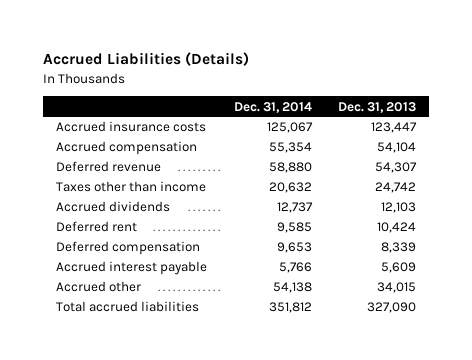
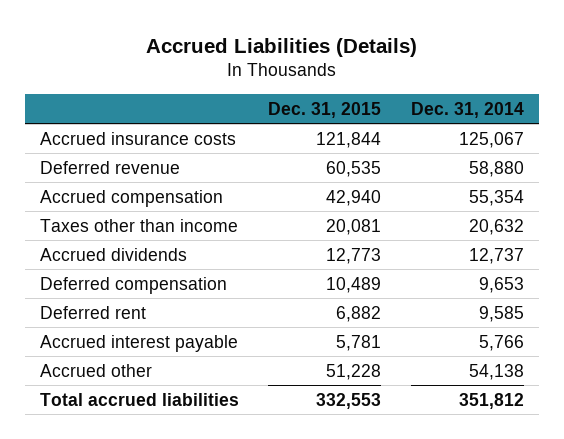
- | Dec. 31, 2014 | Dec. 31, 2013
+ | Dec. 31, 2015 | Dec. 31, 2014
moved down: Accrued compensation | 42,940 | 55,354
moved down: Deferred rent | 6,882 | 9,585

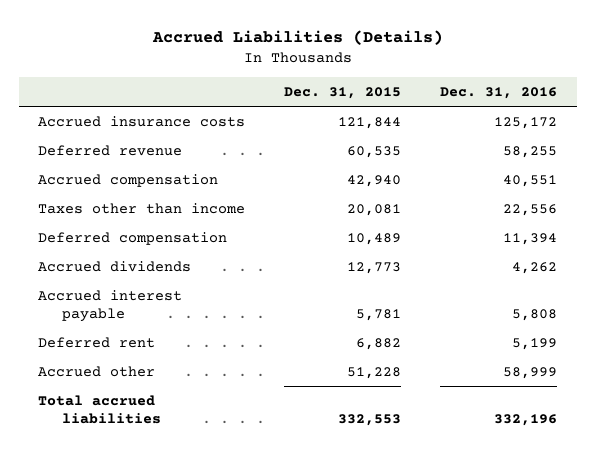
- | Dec. 31, 2015 | Dec. 31, 2014
+ | Dec. 31, 2015 | Dec. 31, 2016
moved down: Accrued dividends | 12,773 | 4,262
moved down: Deferred rent | 6,882 | 5,199

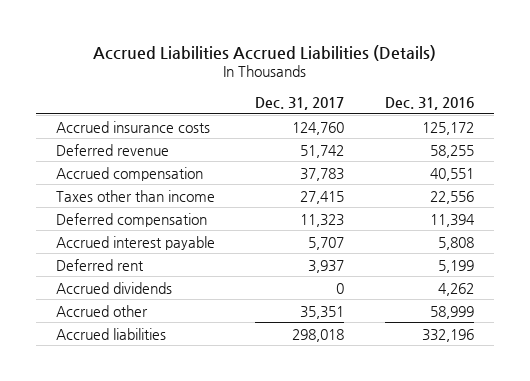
- Accrued Liabilities (Details)
+ Accrued Liabilities Accrued Liabilities (Details)
- | Dec. 31, 2015 | Dec. 31, 2016
+ | Dec. 31, 2017 | Dec. 31, 2016
moved down: Accrued dividends | 0 | 4,262
- Total accrued liabilities | 332,553 | 332,196
+ Accrued liabilities | 298,018 | 332,196

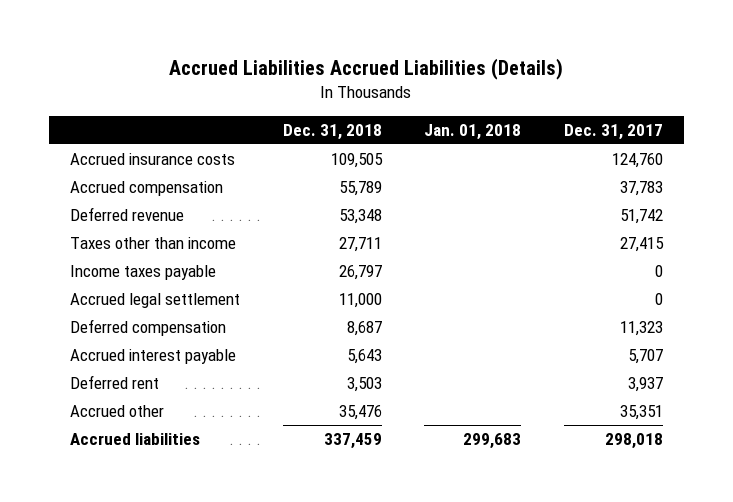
- | Dec. 31, 2017 | Dec. 31, 2016
+ | Dec. 31, 2018 | Jan. 01, 2018 | Dec. 31, 2017
moved down: Deferred revenue | 53,348 | | 51,742
+ Income taxes payable | 26,797 | | 0
+ Accrued legal settlement | 11,000 | | 0
- Accrued dividends | 0 | 4,262

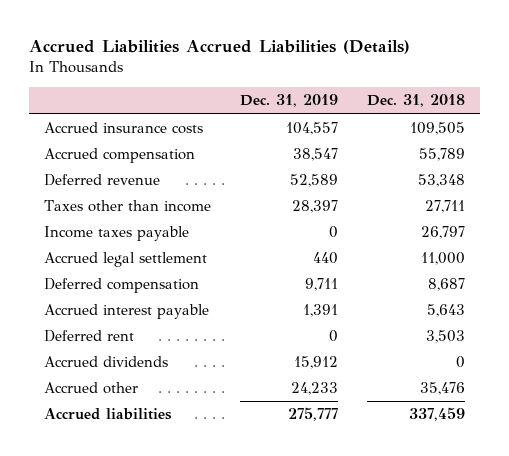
- | Dec. 31, 2018 | Jan. 01, 2018 | Dec. 31, 2017
+ | Dec. 31, 2019 | Dec. 31, 2018
+ Accrued dividends | 15,912 | 0

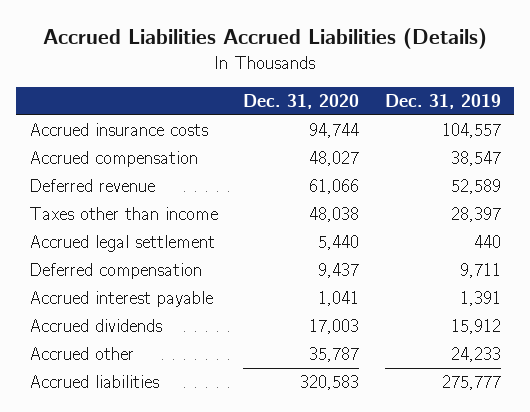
- | Dec. 31, 2019 | Dec. 31, 2018
+ | Dec. 31, 2020 | Dec. 31, 2019
- Income taxes payable | 0 | 26,797
- Deferred rent | 0 | 3,503

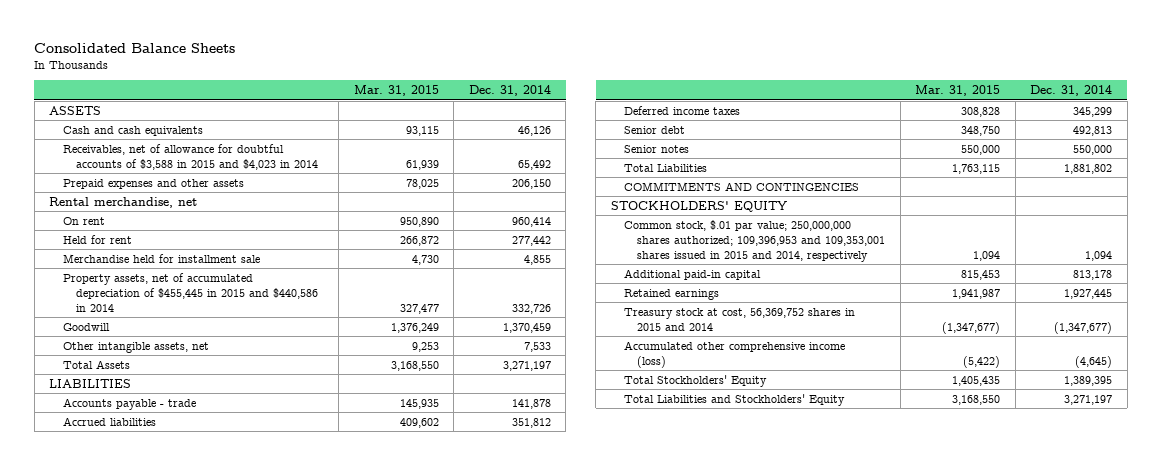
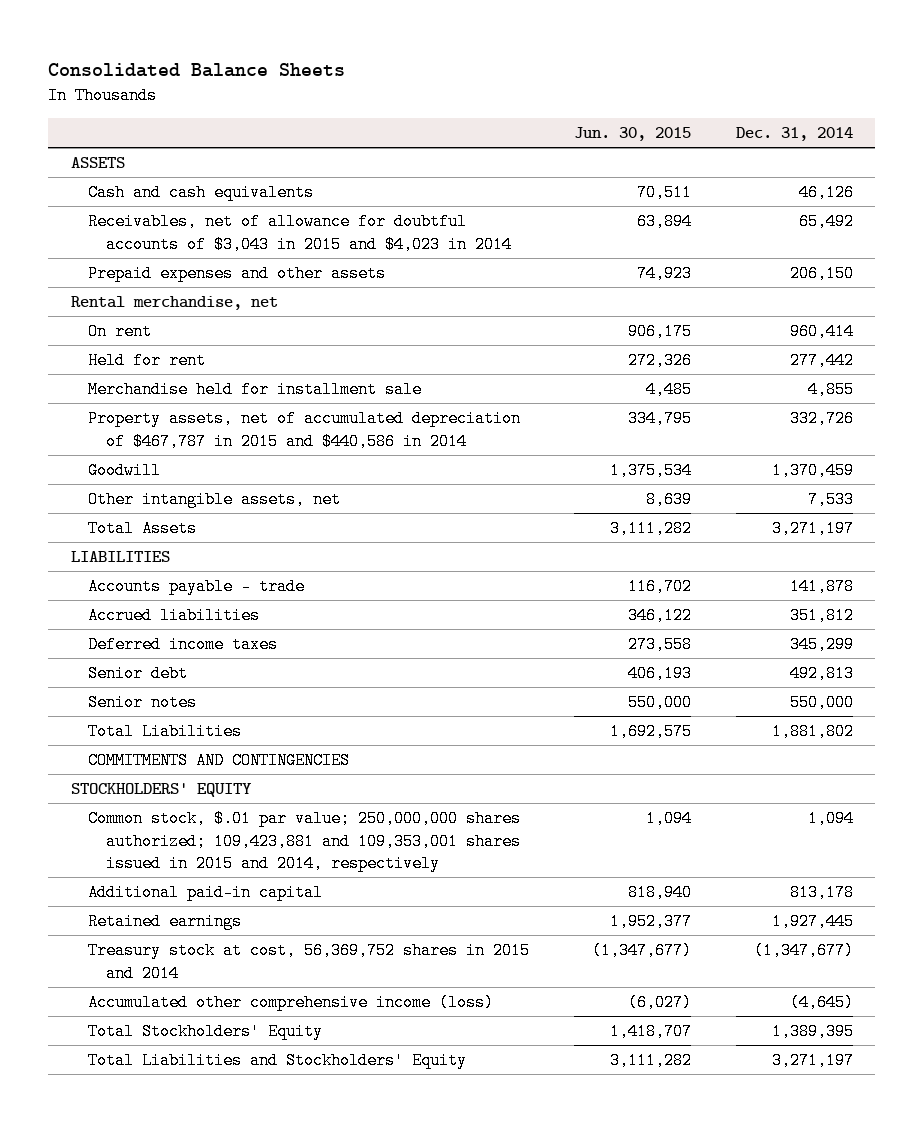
- | Mar. 31, 2015 | Dec. 31, 2014
+ | Jun. 30, 2015 | Dec. 31, 2014
- Receivables, net of allowance for doubtful accounts of $3,588 in 2015 and $4,023 in 2014 | 61,939 | 65,492
+ Receivables, net of allowance for doubtful accounts of $3,043 in 2015 and $4,023 in 2014 | 63,894 | 65,492
- Property assets, net of accumulated depreciation of $455,445 in 2015 and $440,586 in 2014 | 327,477 | 332,726
+ Property assets, net of accumulated depreciation of $467,787 in 2015 and $440,586 in 2014 | 334,795 | 332,726
- Common stock, $.01 par value; 250,000,000 shares authorized; 109,396,953 and 109,353,001 shares issued in 2015 and 2014, respectively | 1,094 | 1,094
+ Common stock, $.01 par value; 250,000,000 shares authorized; 109,423,881 and 109,353,001 shares issued in 2015 and 2014, respectively | 1,094 | 1,094

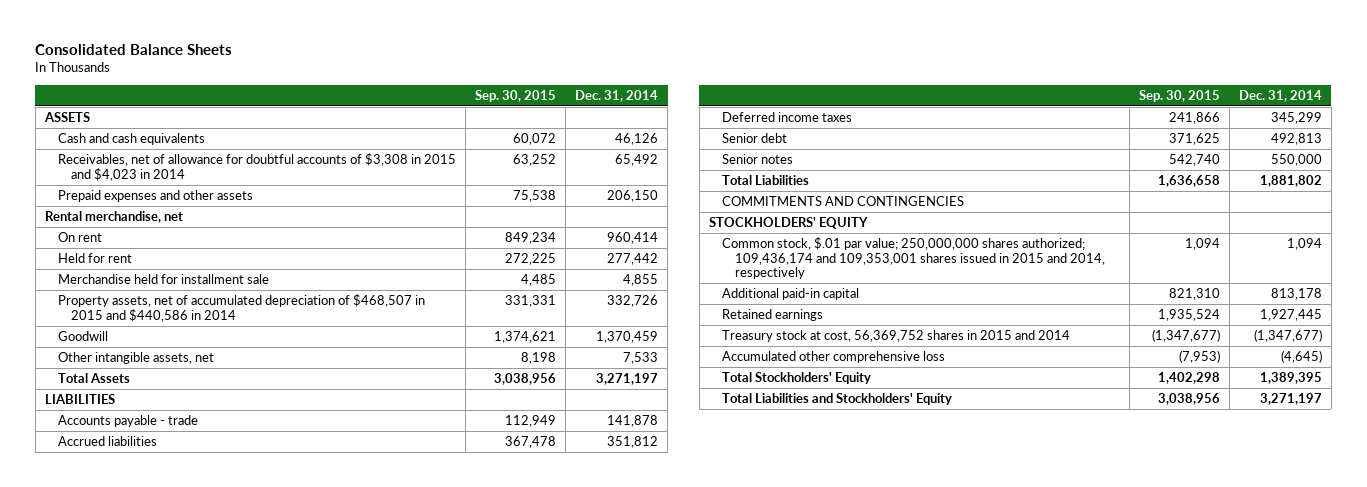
- | Jun. 30, 2015 | Dec. 31, 2014
+ | Sep. 30, 2015 | Dec. 31, 2014
- Receivables, net of allowance for doubtful accounts of $3,043 in 2015 and $4,023 in 2014 | 63,894 | 65,492
+ Receivables, net of allowance for doubtful accounts of $3,308 in 2015 and $4,023 in 2014 | 63,252 | 65,492
- Property assets, net of accumulated depreciation of $467,787 in 2015 and $440,586 in 2014 | 334,795 | 332,726
+ Property assets, net of accumulated depreciation of $468,507 in 2015 and $440,586 in 2014 | 331,331 | 332,726
- Common stock, $.01 par value; 250,000,000 shares authorized; 109,423,881 and 109,353,001 shares issued in 2015 and 2014, respectively | 1,094 | 1,094
+ Common stock, $.01 par value; 250,000,000 shares authorized; 109,436,174 and 109,353,001 shares issued in 2015 and 2014, respectively | 1,094 | 1,094
- Accumulated other comprehensive income (loss) | (6,027) | (4,645)
+ Accumulated other comprehensive loss | (7,953) | (4,645)

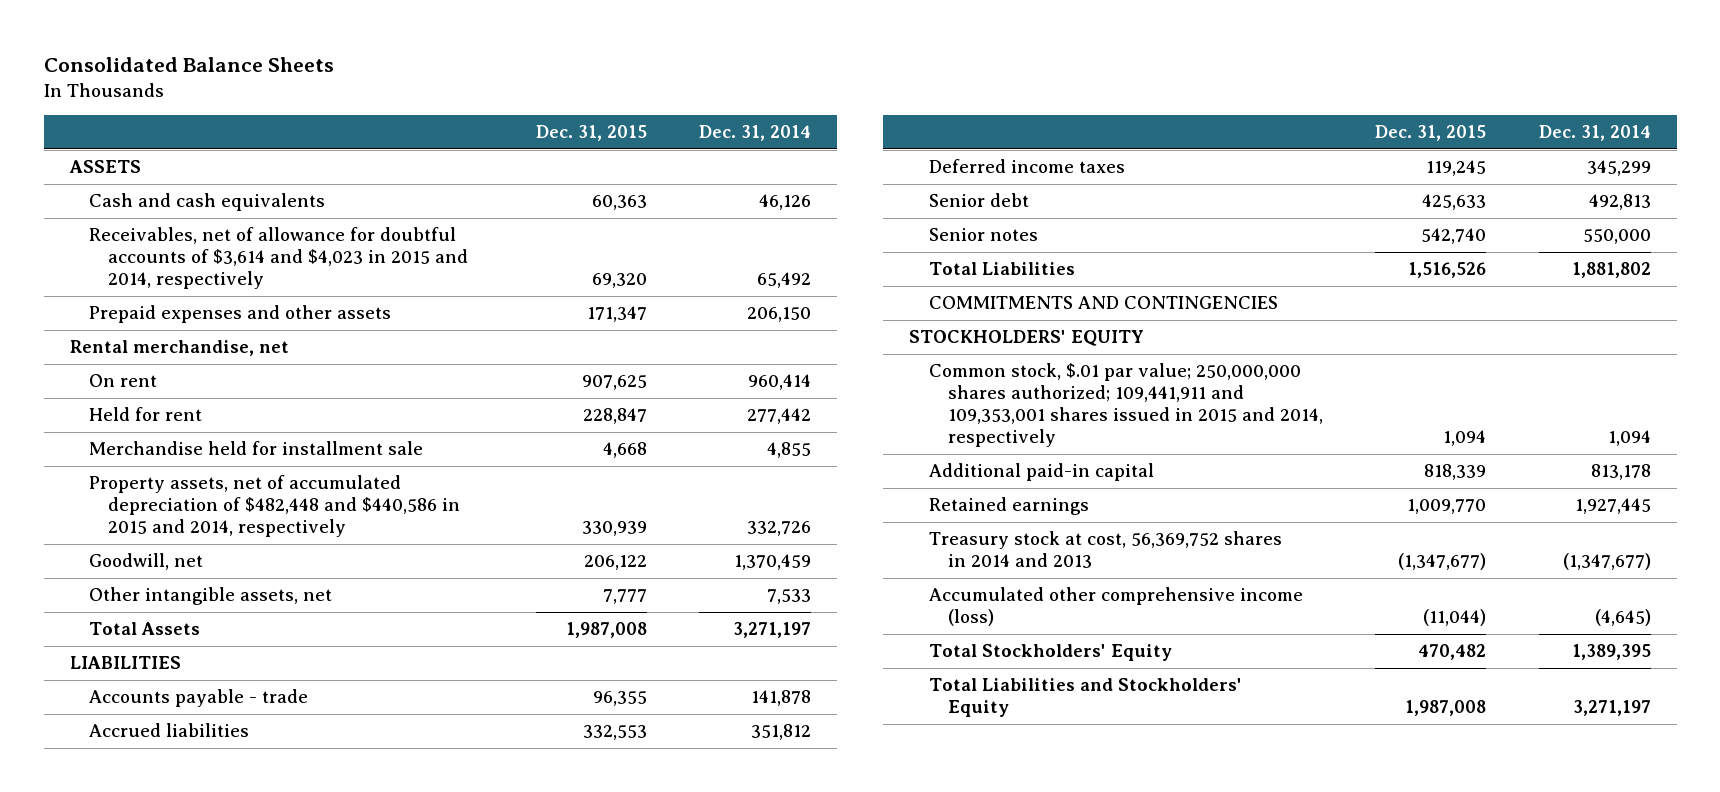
- | Sep. 30, 2015 | Dec. 31, 2014
+ | Dec. 31, 2015 | Dec. 31, 2014
- Receivables, net of allowance for doubtful accounts of $3,308 in 2015 and $4,023 in 2014 | 63,252 | 65,492
+ Receivables, net of allowance for doubtful accounts of $3,614 and $4,023 in 2015 and 2014, respectively | 69,320 | 65,492
- Property assets, net of accumulated depreciation of $468,507 in 2015 and $440,586 in 2014 | 331,331 | 332,726
- Goodwill | 1,374,621 | 1,370,459
+ Property assets, net of accumulated depreciation of $482,448 and $440,586 in 2015 and 2014, respectively | 330,939 | 332,726
+ Goodwill, net | 206,122 | 1,370,459
- Common stock, $.01 par value; 250,000,000 shares authorized; 109,436,174 and 109,353,001 shares issued in 2015 and 2014, respectively | 1,094 | 1,094
+ Common stock, $.01 par value; 250,000,000 shares authorized; 109,441,911 and 109,353,001 shares issued in 2015 and 2014, respectively | 1,094 | 1,094
- Treasury stock at cost, 56,369,752 shares in 2015 and 2014 | (1,347,677) | (1,347,677)
- Accumulated other comprehensive loss | (7,953) | (4,645)
+ Treasury stock at cost, 56,369,752 shares in 2014 and 2013 | (1,347,677) | (1,347,677)
+ Accumulated other comprehensive income (loss) | (11,044) | (4,645)

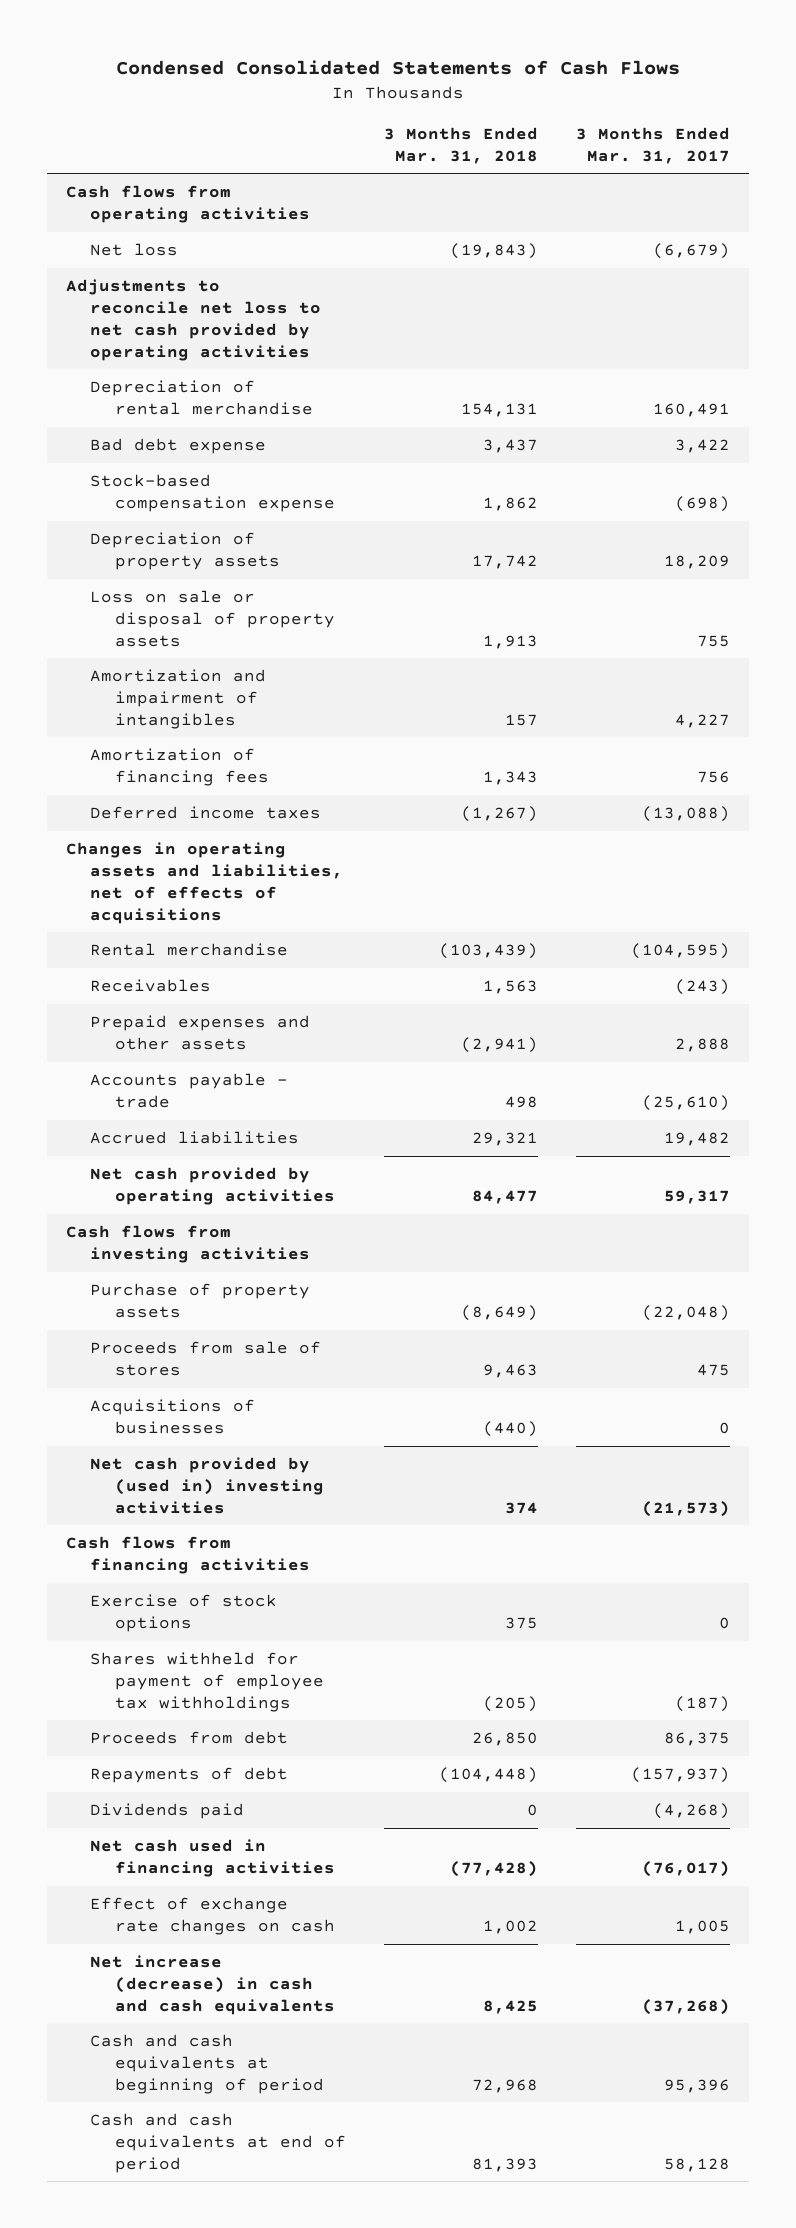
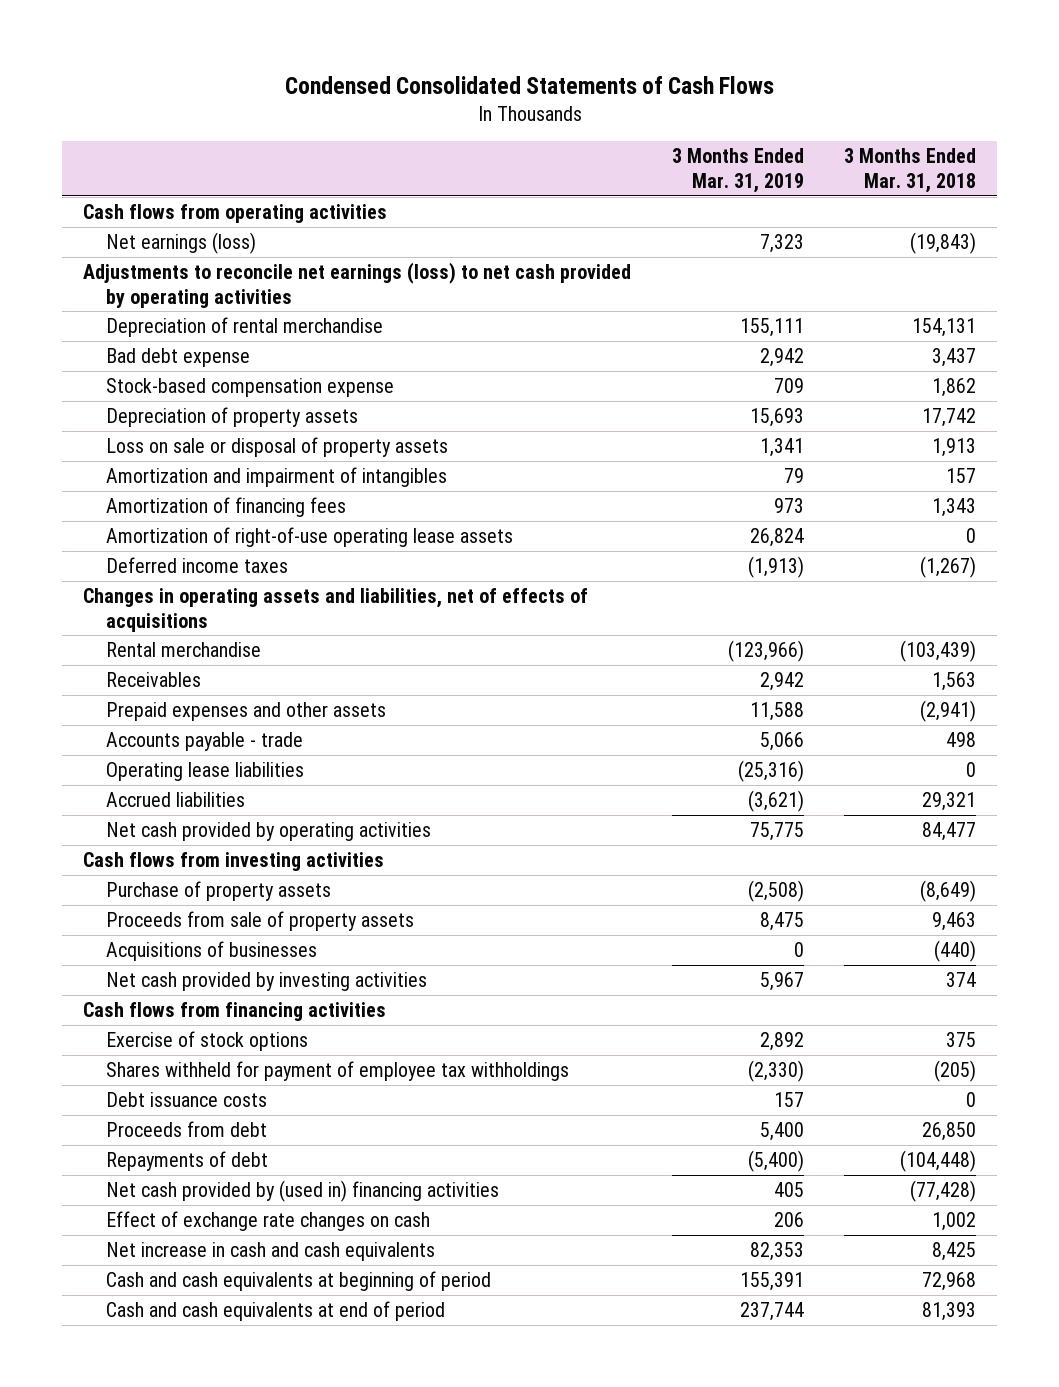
- | 3 Months Ended Mar. 31, 2018 | 3 Months Ended Mar. 31, 2017
+ | 3 Months Ended Mar. 31, 2019 | 3 Months Ended Mar. 31, 2018
- Net loss | (19,843) | (6,679)
- Adjustments to reconcile net loss to net cash provided by operating activities
+ Net earnings (loss) | 7,323 | (19,843)
+ Adjustments to reconcile net earnings (loss) to net cash provided by operating activities
+ Amortization of right-of-use operating lease assets | 26,824 | 0
+ Operating lease liabilities | (25,316) | 0
- Proceeds from sale of stores | 9,463 | 475
+ Proceeds from sale of property assets | 8,475 | 9,463
- Net cash provided by (used in) investing activities | 374 | (21,573)
+ Net cash provided by investing activities | 5,967 | 374
+ Debt issuance costs | 157 | 0
- Dividends paid | 0 | (4,268)
- Net cash used in financing activities | (77,428) | (76,017)
+ Net cash provided by (used in) financing activities | 405 | (77,428)
- Net increase (decrease) in cash and cash equivalents | 8,425 | (37,268)
+ Net increase in cash and cash equivalents | 82,353 | 8,425

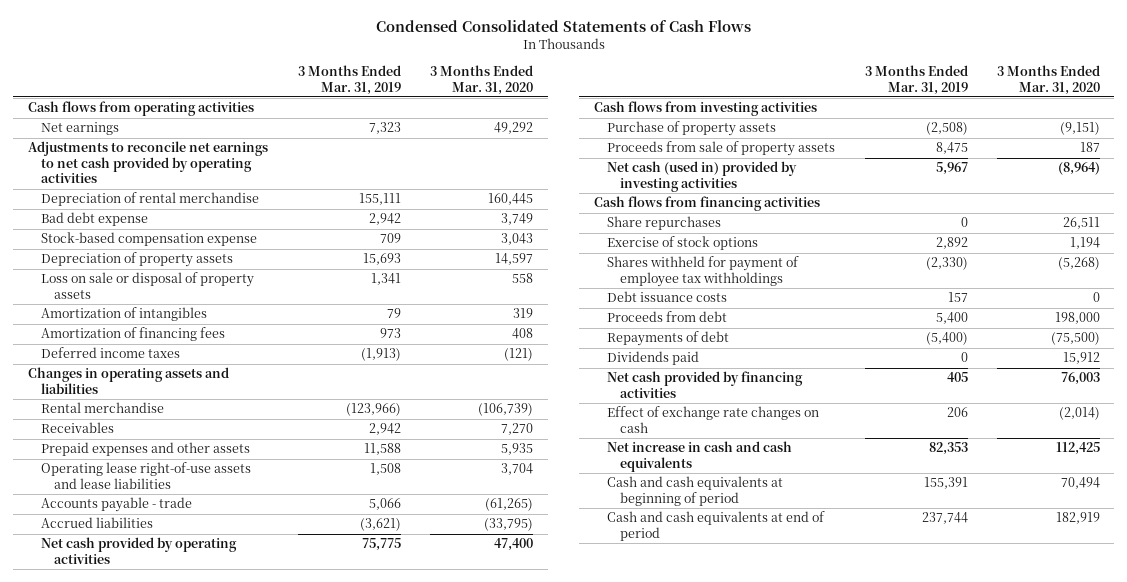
- | 3 Months Ended Mar. 31, 2019 | 3 Months Ended Mar. 31, 2018
+ | 3 Months Ended Mar. 31, 2019 | 3 Months Ended Mar. 31, 2020
- Net earnings (loss) | 7,323 | (19,843)
- Adjustments to reconcile net earnings (loss) to net cash provided by operating activities
+ Net earnings | 7,323 | 49,292
+ Adjustments to reconcile net earnings to net cash provided by operating activities
- Amortization and impairment of intangibles | 79 | 157
+ Amortization of intangibles | 79 | 319
- Amortization of right-of-use operating lease assets | 26,824 | 0
- Changes in operating assets and liabilities, net of effects of acquisitions
+ Changes in operating assets and liabilities
+ Operating lease right-of-use assets and lease liabilities | 1,508 | 3,704
- Operating lease liabilities | (25,316) | 0
- Acquisitions of businesses | 0 | (440)
- Net cash provided by investing activities | 5,967 | 374
+ Net cash (used in) provided by investing activities | 5,967 | (8,964)
+ Share repurchases | 0 | 26,511
- Net cash provided by (used in) financing activities | 405 | (77,428)
+ Dividends paid | 0 | 15,912
+ Net cash provided by financing activities | 405 | 76,003

